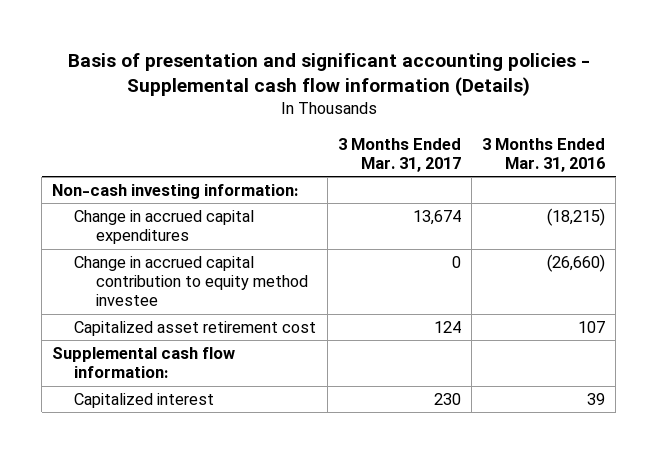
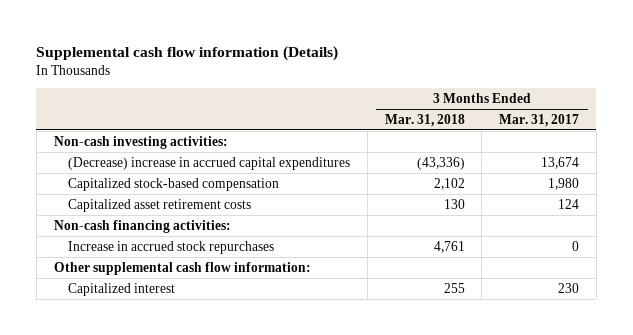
- Basis of presentation and significant accounting policies - Supplemental cash flow information (Details)
+ Supplemental cash flow information (Details)
- | 3 Months Ended Mar. 31, 2017 | 3 Months Ended Mar. 31, 2016
+ | 3 Months Ended Mar. 31, 2018 | 3 Months Ended Mar. 31, 2017
- Non-cash investing information:
- Change in accrued capital expenditures | 13,674 | (18,215)
- Change in accrued capital contribution to equity method investee | 0 | (26,660)
- Capitalized asset retirement cost | 124 | 107
- Supplemental cash flow information:
+ Non-cash investing activities:
+ (Decrease) increase in accrued capital expenditures | (43,336) | 13,674
+ Capitalized stock-based compensation | 2,102 | 1,980
+ Capitalized asset retirement costs | 130 | 124
+ Non-cash financing activities:
+ Increase in accrued stock repurchases | 4,761 | 0
+ Other supplemental cash flow information:

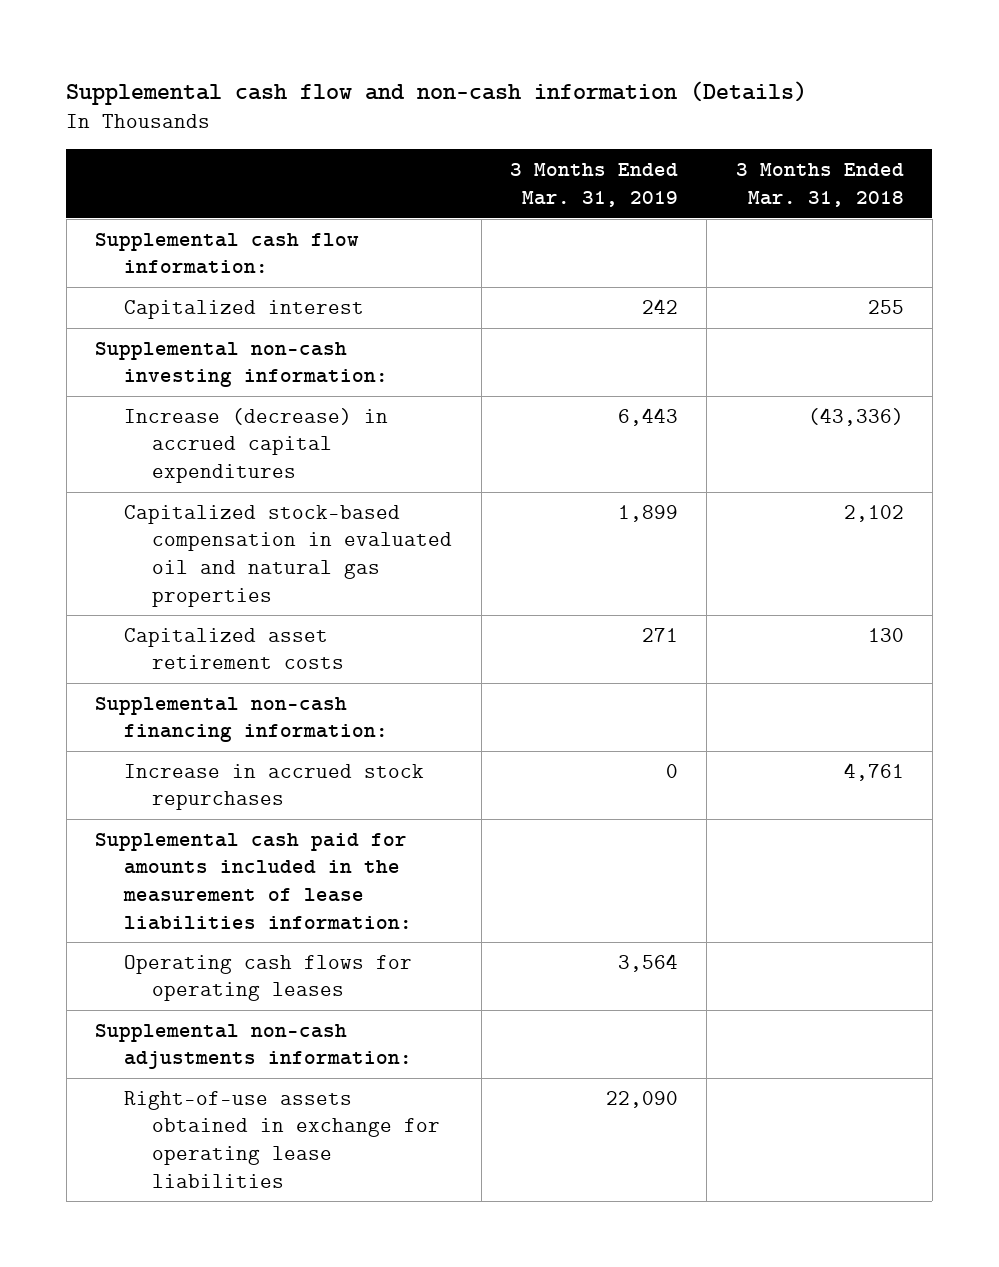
- Supplemental cash flow information (Details)
+ Supplemental cash flow and non-cash information (Details)
- | 3 Months Ended Mar. 31, 2018 | 3 Months Ended Mar. 31, 2017
+ | 3 Months Ended Mar. 31, 2019 | 3 Months Ended Mar. 31, 2018
- Non-cash investing activities:
- (Decrease) increase in accrued capital expenditures | (43,336) | 13,674
- Capitalized stock-based compensation | 2,102 | 1,980
+ Supplemental cash flow information:
moved up: Capitalized interest | 242 | 255
+ Supplemental non-cash investing information:
+ Increase (decrease) in accrued capital expenditures | 6,443 | (43,336)
+ Capitalized stock-based compensation in evaluated oil and natural gas properties | 1,899 | 2,102
- Non-cash financing activities:
+ Supplemental non-cash financing information:
- Other supplemental cash flow information:
+ Supplemental cash paid for amounts included in the measurement of lease liabilities information:
+ Operating cash flows for operating leases | 3,564 |
+ Supplemental non-cash adjustments information:
+ Right-of-use assets obtained in exchange for operating lease liabilities | 22,090 |

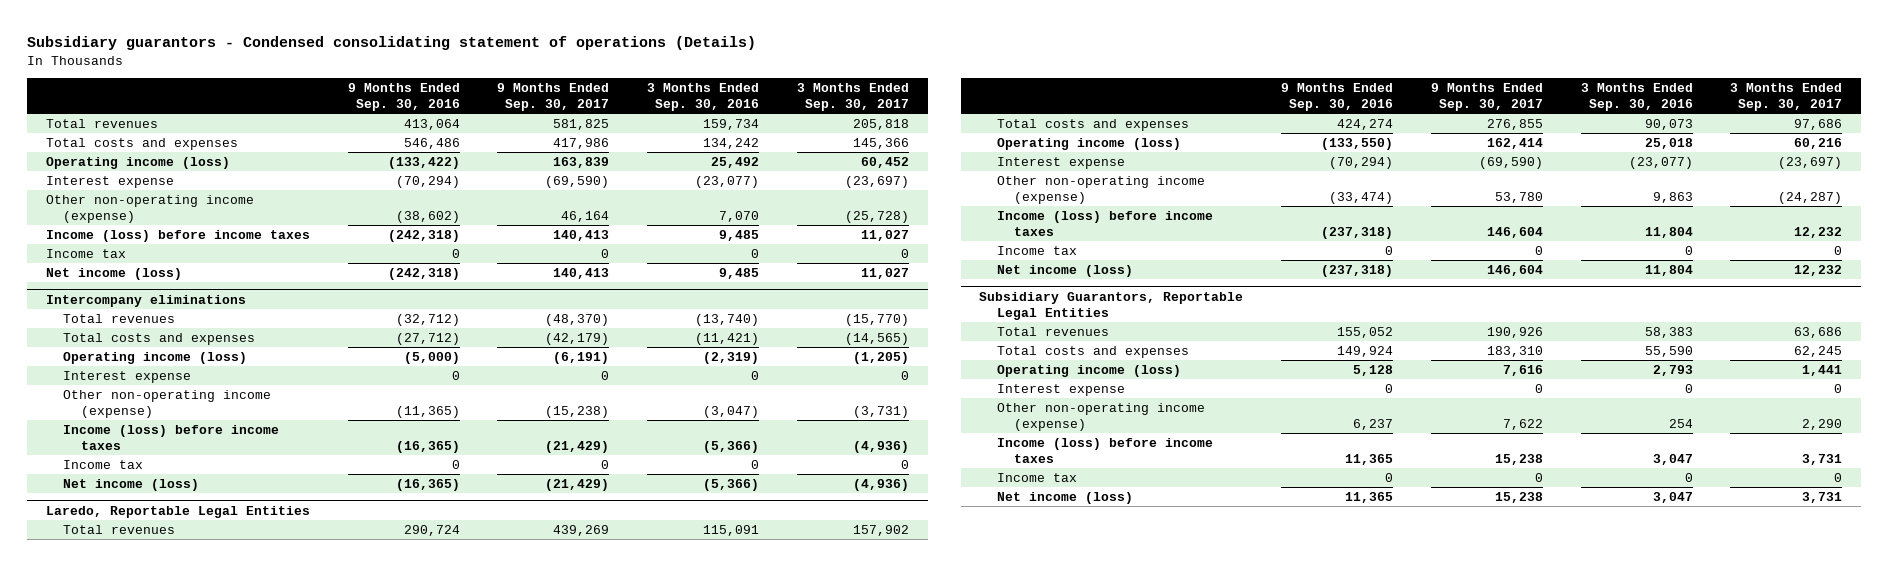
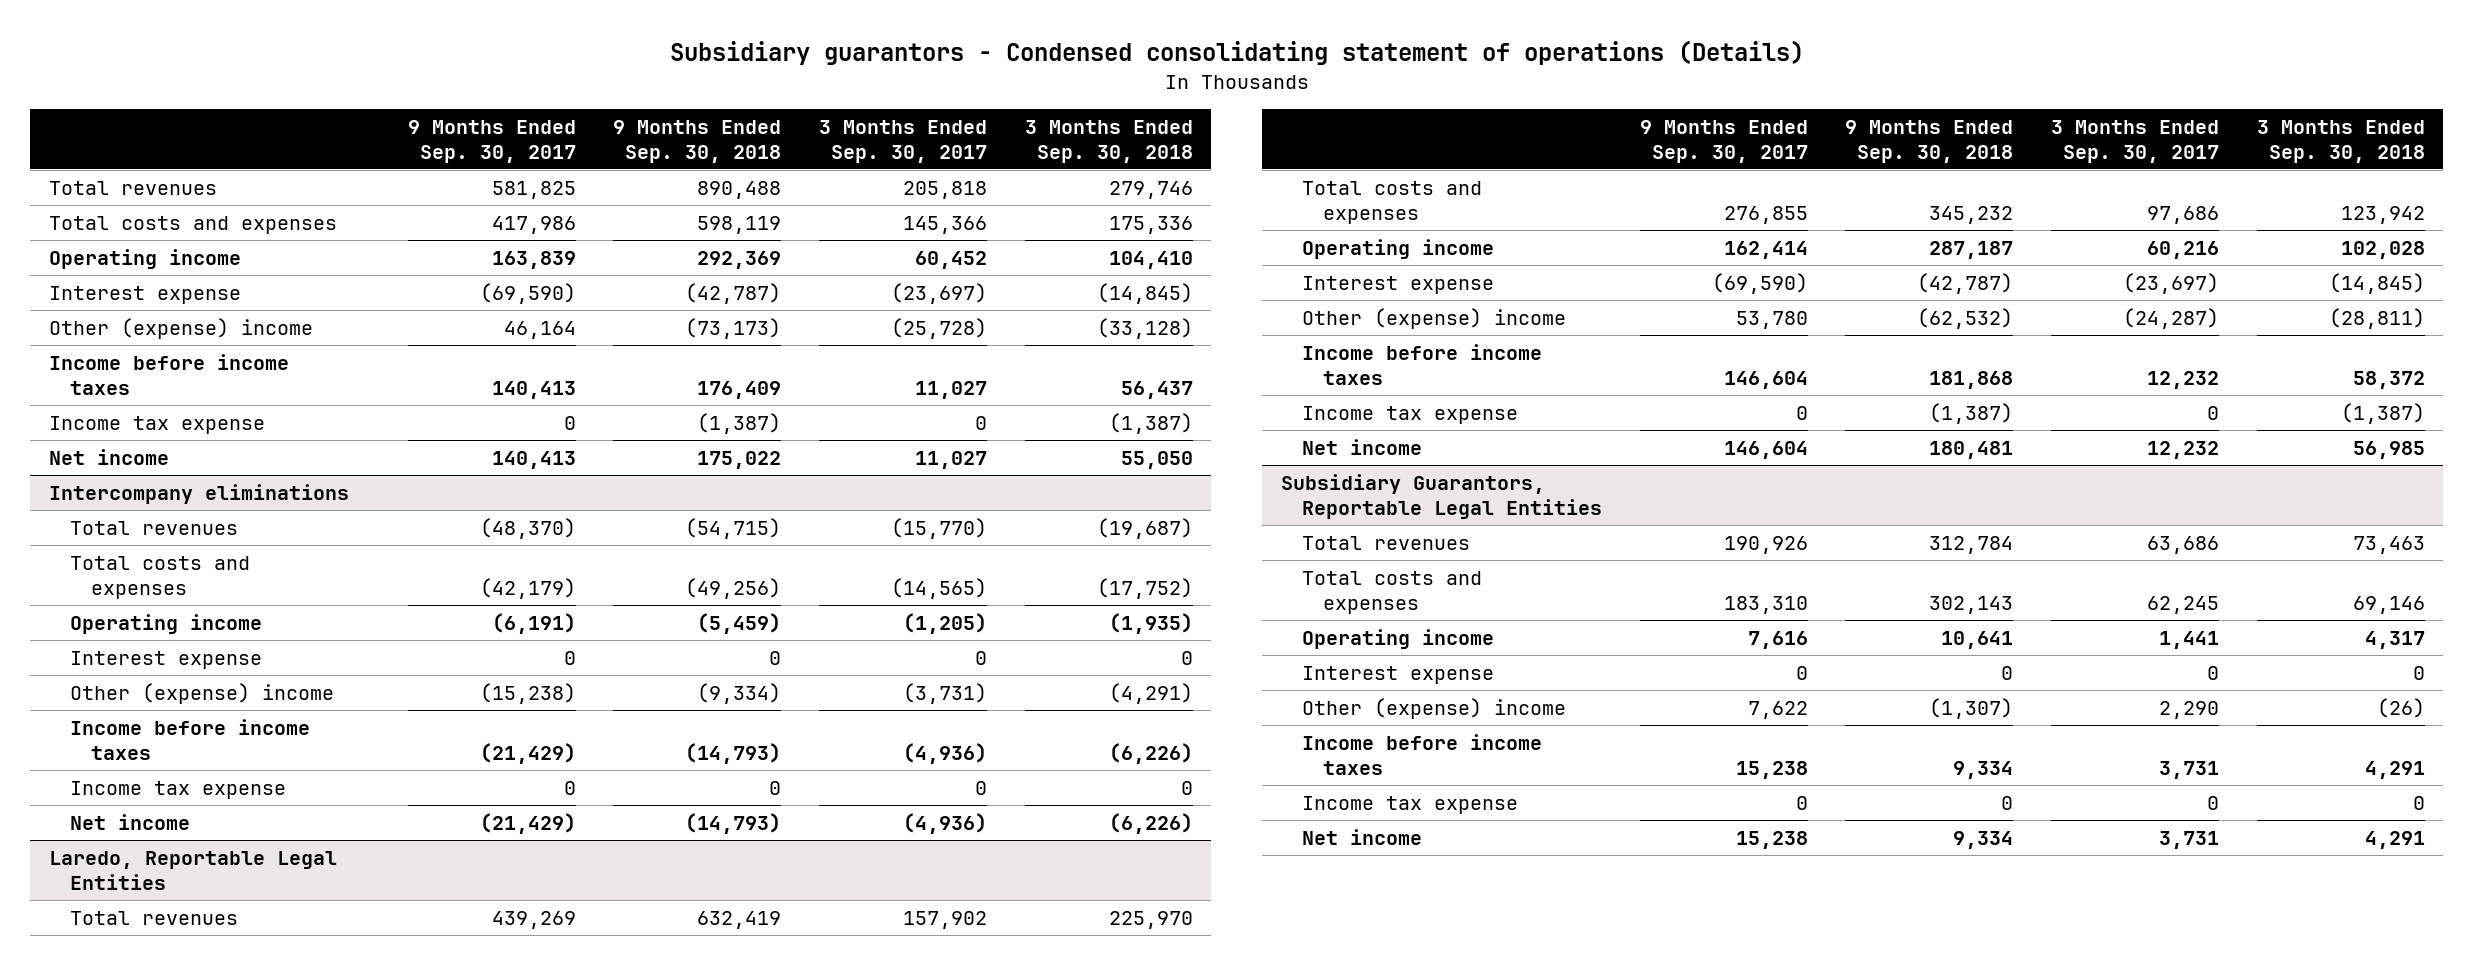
- | 9 Months Ended Sep. 30, 2016 | 9 Months Ended Sep. 30, 2017 | 3 Months Ended Sep. 30, 2016 | 3 Months Ended Sep. 30, 2017
+ | 9 Months Ended Sep. 30, 2017 | 9 Months Ended Sep. 30, 2018 | 3 Months Ended Sep. 30, 2017 | 3 Months Ended Sep. 30, 2018
- Operating income (loss) | (133,422) | 163,839 | 25,492 | 60,452
+ Operating income | 163,839 | 292,369 | 60,452 | 104,410
- Other non-operating income (expense) | (38,602) | 46,164 | 7,070 | (25,728)
- Income (loss) before income taxes | (242,318) | 140,413 | 9,485 | 11,027
- Income tax | 0 | 0 | 0 | 0
- Net income (loss) | (242,318) | 140,413 | 9,485 | 11,027
+ Other (expense) income | 46,164 | (73,173) | (25,728) | (33,128)
+ Income before income taxes | 140,413 | 176,409 | 11,027 | 56,437
+ Income tax expense | 0 | (1,387) | 0 | (1,387)
+ Net income | 140,413 | 175,022 | 11,027 | 55,050
@ Intercompany eliminations
- Operating income (loss) | (5,000) | (6,191) | (2,319) | (1,205)
+ Operating income | (6,191) | (5,459) | (1,205) | (1,935)
- Other non-operating income (expense) | (11,365) | (15,238) | (3,047) | (3,731)
- Income (loss) before income taxes | (16,365) | (21,429) | (5,366) | (4,936)
- Income tax | 0 | 0 | 0 | 0
- Net income (loss) | (16,365) | (21,429) | (5,366) | (4,936)
+ Other (expense) income | (15,238) | (9,334) | (3,731) | (4,291)
+ Income before income taxes | (21,429) | (14,793) | (4,936) | (6,226)
+ Income tax expense | 0 | 0 | 0 | 0
+ Net income | (21,429) | (14,793) | (4,936) | (6,226)
@ Laredo, Reportable Legal Entities
- Operating income (loss) | (133,550) | 162,414 | 25,018 | 60,216
+ Operating income | 162,414 | 287,187 | 60,216 | 102,028
- Other non-operating income (expense) | (33,474) | 53,780 | 9,863 | (24,287)
- Income (loss) before income taxes | (237,318) | 146,604 | 11,804 | 12,232
- Income tax | 0 | 0 | 0 | 0
- Net income (loss) | (237,318) | 146,604 | 11,804 | 12,232
+ Other (expense) income | 53,780 | (62,532) | (24,287) | (28,811)
+ Income before income taxes | 146,604 | 181,868 | 12,232 | 58,372
+ Income tax expense | 0 | (1,387) | 0 | (1,387)
+ Net income | 146,604 | 180,481 | 12,232 | 56,985
@ Subsidiary Guarantors, Reportable Legal Entities
- Operating income (loss) | 5,128 | 7,616 | 2,793 | 1,441
+ Operating income | 7,616 | 10,641 | 1,441 | 4,317
- Other non-operating income (expense) | 6,237 | 7,622 | 254 | 2,290
- Income (loss) before income taxes | 11,365 | 15,238 | 3,047 | 3,731
- Income tax | 0 | 0 | 0 | 0
- Net income (loss) | 11,365 | 15,238 | 3,047 | 3,731
+ Other (expense) income | 7,622 | (1,307) | 2,290 | (26)
+ Income before income taxes | 15,238 | 9,334 | 3,731 | 4,291
+ Income tax expense | 0 | 0 | 0 | 0
+ Net income | 15,238 | 9,334 | 3,731 | 4,291

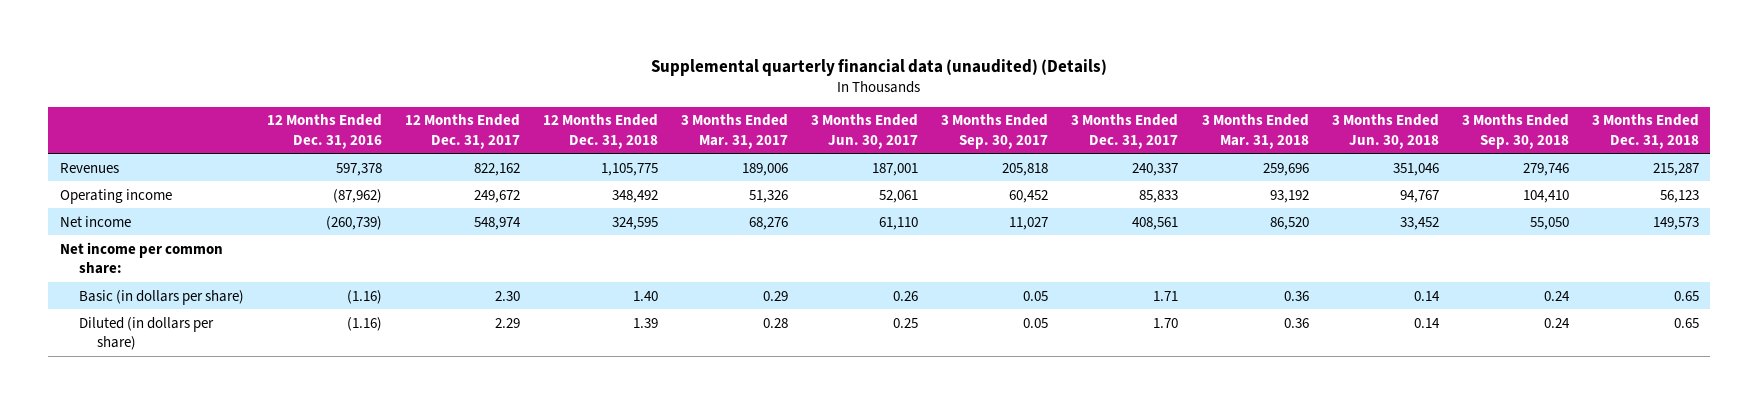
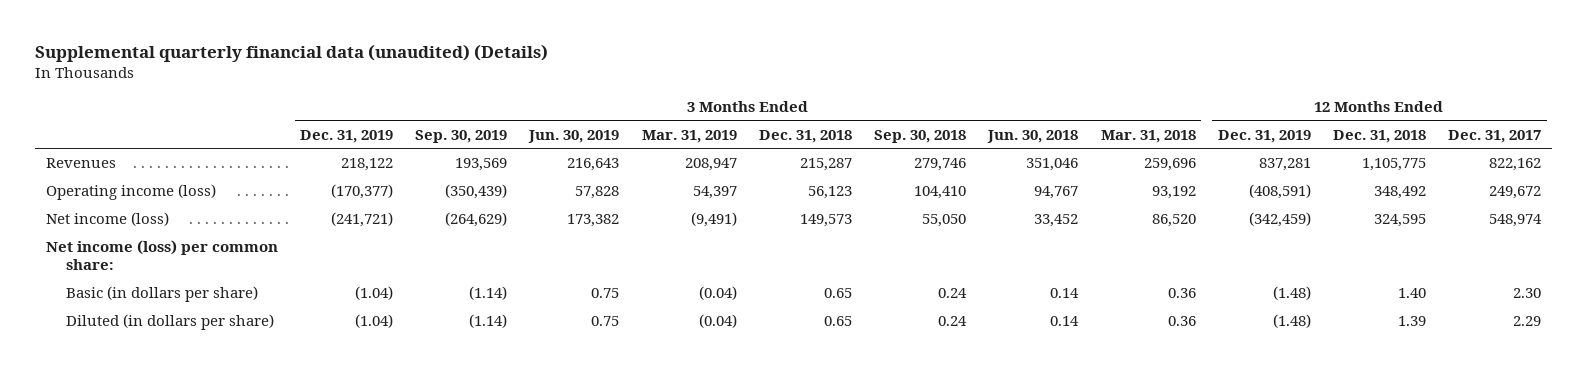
- | 12 Months Ended Dec. 31, 2016 | 12 Months Ended Dec. 31, 2017 | 12 Months Ended Dec. 31, 2018 | 3 Months Ended Mar. 31, 2017 | 3 Months Ended Jun. 30, 2017 | 3 Months Ended Sep. 30, 2017 | 3 Months Ended Dec. 31, 2017 | 3 Months Ended Mar. 31, 2018 | 3 Months Ended Jun. 30, 2018 | 3 Months Ended Sep. 30, 2018 | 3 Months Ended Dec. 31, 2018
+ | 3 Months Ended Dec. 31, 2019 | 3 Months Ended Sep. 30, 2019 | 3 Months Ended Jun. 30, 2019 | 3 Months Ended Mar. 31, 2019 | 3 Months Ended Dec. 31, 2018 | 3 Months Ended Sep. 30, 2018 | 3 Months Ended Jun. 30, 2018 | 3 Months Ended Mar. 31, 2018 | 12 Months Ended Dec. 31, 2019 | 12 Months Ended Dec. 31, 2018 | 12 Months Ended Dec. 31, 2017
- Operating income | (87,962) | 249,672 | 348,492 | 51,326 | 52,061 | 60,452 | 85,833 | 93,192 | 94,767 | 104,410 | 56,123
- Net income | (260,739) | 548,974 | 324,595 | 68,276 | 61,110 | 11,027 | 408,561 | 86,520 | 33,452 | 55,050 | 149,573
- Net income per common share:
+ Operating income (loss) | (170,377) | (350,439) | 57,828 | 54,397 | 56,123 | 104,410 | 94,767 | 93,192 | (408,591) | 348,492 | 249,672
+ Net income (loss) | (241,721) | (264,629) | 173,382 | (9,491) | 149,573 | 55,050 | 33,452 | 86,520 | (342,459) | 324,595 | 548,974
+ Net income (loss) per common share:

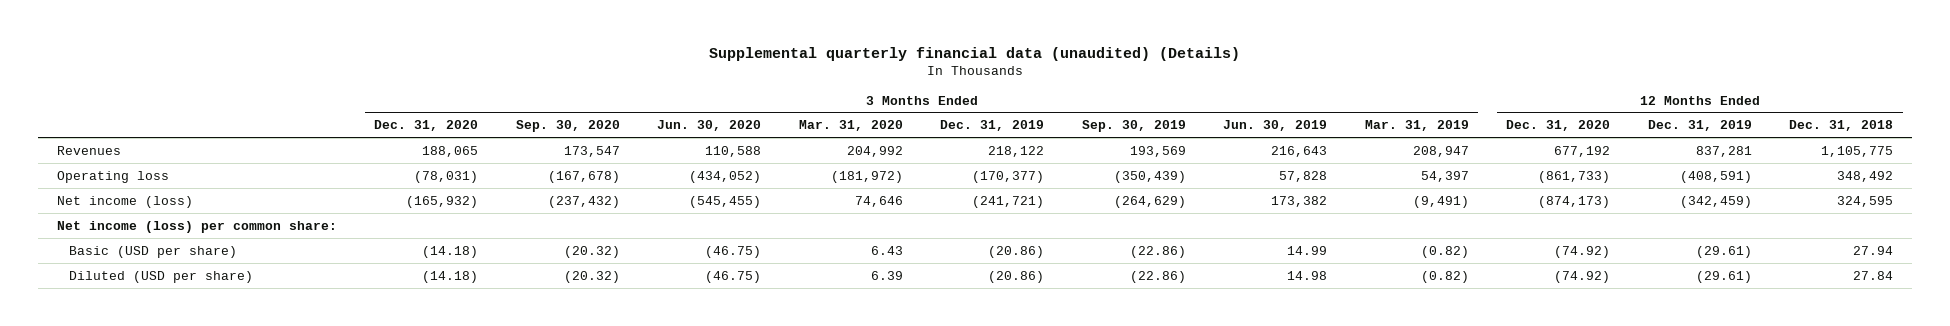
- | 3 Months Ended Dec. 31, 2019 | 3 Months Ended Sep. 30, 2019 | 3 Months Ended Jun. 30, 2019 | 3 Months Ended Mar. 31, 2019 | 3 Months Ended Dec. 31, 2018 | 3 Months Ended Sep. 30, 2018 | 3 Months Ended Jun. 30, 2018 | 3 Months Ended Mar. 31, 2018 | 12 Months Ended Dec. 31, 2019 | 12 Months Ended Dec. 31, 2018 | 12 Months Ended Dec. 31, 2017
+ | 3 Months Ended Dec. 31, 2020 | 3 Months Ended Sep. 30, 2020 | 3 Months Ended Jun. 30, 2020 | 3 Months Ended Mar. 31, 2020 | 3 Months Ended Dec. 31, 2019 | 3 Months Ended Sep. 30, 2019 | 3 Months Ended Jun. 30, 2019 | 3 Months Ended Mar. 31, 2019 | 12 Months Ended Dec. 31, 2020 | 12 Months Ended Dec. 31, 2019 | 12 Months Ended Dec. 31, 2018
- Operating income (loss) | (170,377) | (350,439) | 57,828 | 54,397 | 56,123 | 104,410 | 94,767 | 93,192 | (408,591) | 348,492 | 249,672
+ Operating loss | (78,031) | (167,678) | (434,052) | (181,972) | (170,377) | (350,439) | 57,828 | 54,397 | (861,733) | (408,591) | 348,492
- Basic (in dollars per share) | (1.04) | (1.14) | 0.75 | (0.04) | 0.65 | 0.24 | 0.14 | 0.36 | (1.48) | 1.40 | 2.30
- Diluted (in dollars per share) | (1.04) | (1.14) | 0.75 | (0.04) | 0.65 | 0.24 | 0.14 | 0.36 | (1.48) | 1.39 | 2.29
+ Basic (USD per share) | (14.18) | (20.32) | (46.75) | 6.43 | (20.86) | (22.86) | 14.99 | (0.82) | (74.92) | (29.61) | 27.94
+ Diluted (USD per share) | (14.18) | (20.32) | (46.75) | 6.39 | (20.86) | (22.86) | 14.98 | (0.82) | (74.92) | (29.61) | 27.84

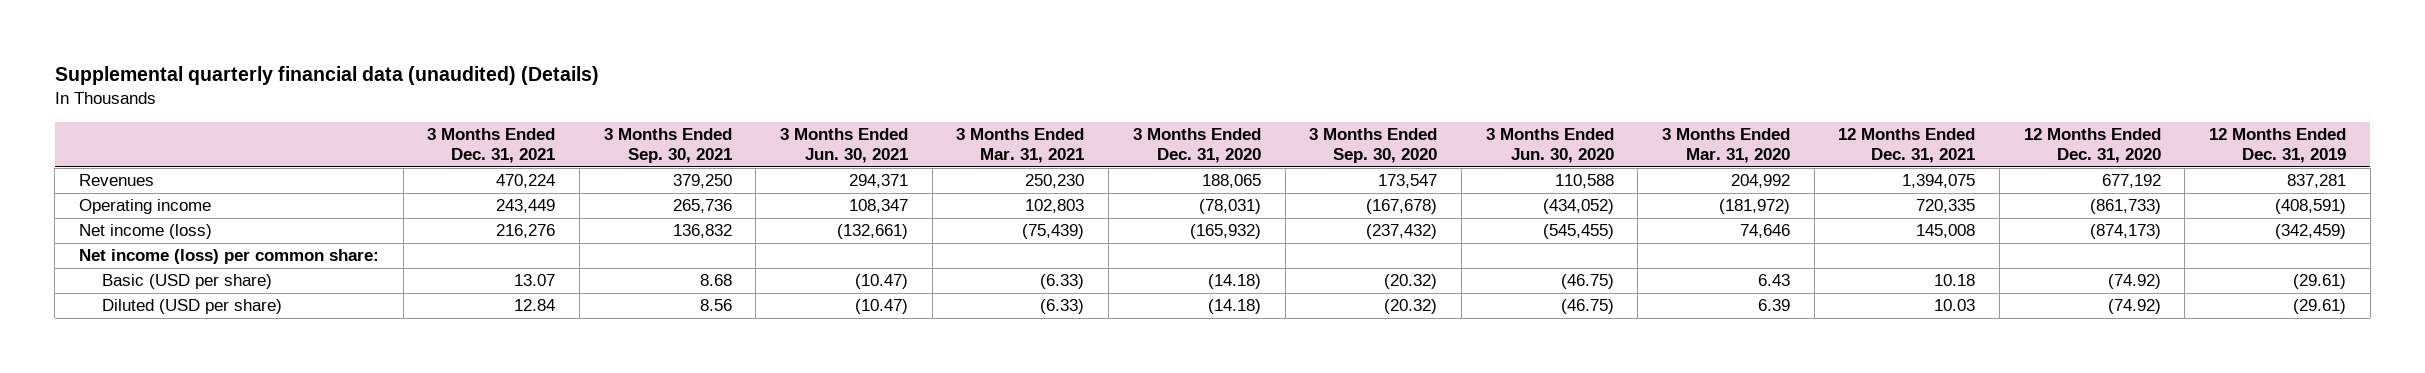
- | 3 Months Ended Dec. 31, 2020 | 3 Months Ended Sep. 30, 2020 | 3 Months Ended Jun. 30, 2020 | 3 Months Ended Mar. 31, 2020 | 3 Months Ended Dec. 31, 2019 | 3 Months Ended Sep. 30, 2019 | 3 Months Ended Jun. 30, 2019 | 3 Months Ended Mar. 31, 2019 | 12 Months Ended Dec. 31, 2020 | 12 Months Ended Dec. 31, 2019 | 12 Months Ended Dec. 31, 2018
+ | 3 Months Ended Dec. 31, 2021 | 3 Months Ended Sep. 30, 2021 | 3 Months Ended Jun. 30, 2021 | 3 Months Ended Mar. 31, 2021 | 3 Months Ended Dec. 31, 2020 | 3 Months Ended Sep. 30, 2020 | 3 Months Ended Jun. 30, 2020 | 3 Months Ended Mar. 31, 2020 | 12 Months Ended Dec. 31, 2021 | 12 Months Ended Dec. 31, 2020 | 12 Months Ended Dec. 31, 2019
- Operating loss | (78,031) | (167,678) | (434,052) | (181,972) | (170,377) | (350,439) | 57,828 | 54,397 | (861,733) | (408,591) | 348,492
+ Operating income | 243,449 | 265,736 | 108,347 | 102,803 | (78,031) | (167,678) | (434,052) | (181,972) | 720,335 | (861,733) | (408,591)

